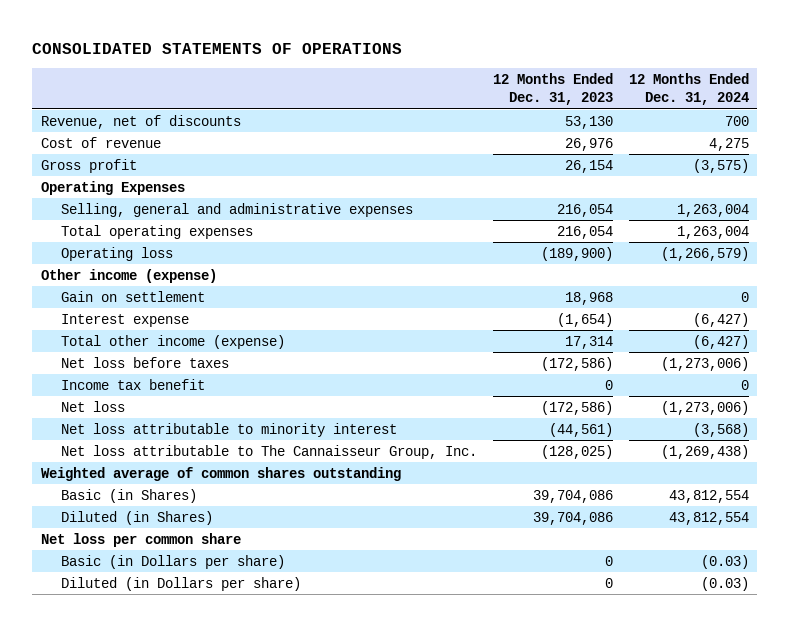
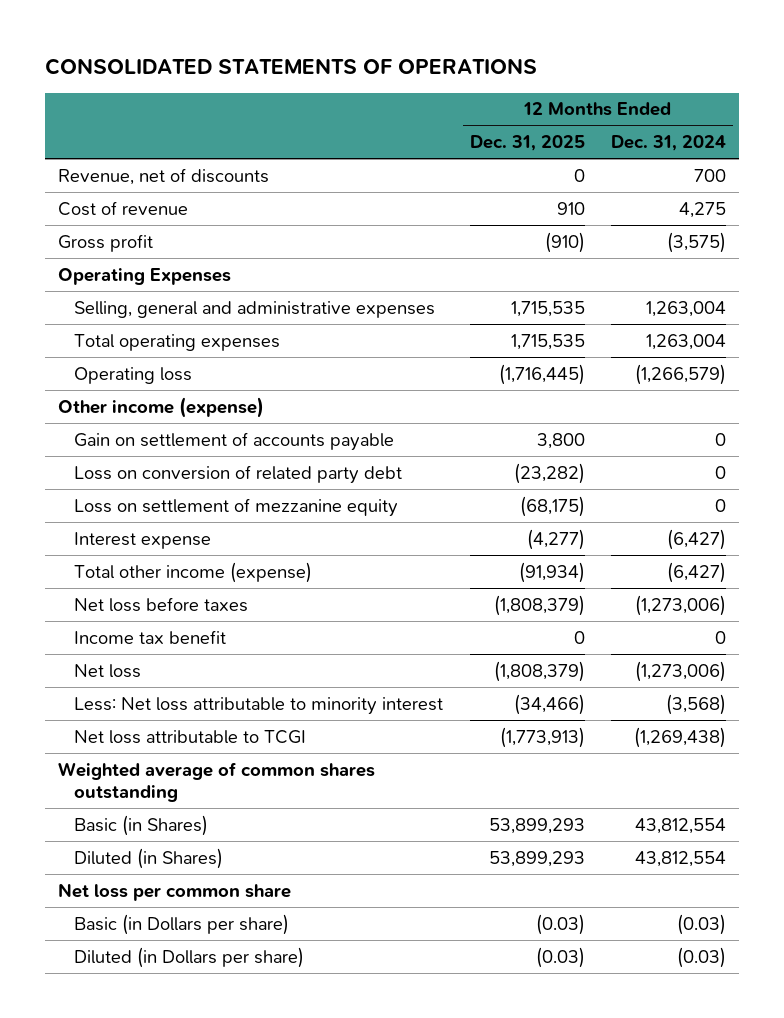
- | 12 Months Ended Dec. 31, 2023 | 12 Months Ended Dec. 31, 2024
+ | 12 Months Ended Dec. 31, 2025 | 12 Months Ended Dec. 31, 2024
- Gain on settlement | 18,968 | 0
+ Gain on settlement of accounts payable | 3,800 | 0
+ Loss on conversion of related party debt | (23,282) | 0
+ Loss on settlement of mezzanine equity | (68,175) | 0
- Net loss attributable to minority interest | (44,561) | (3,568)
- Net loss attributable to The Cannaisseur Group, Inc. | (128,025) | (1,269,438)
+ Less: Net loss attributable to minority interest | (34,466) | (3,568)
+ Net loss attributable to TCGI | (1,773,913) | (1,269,438)

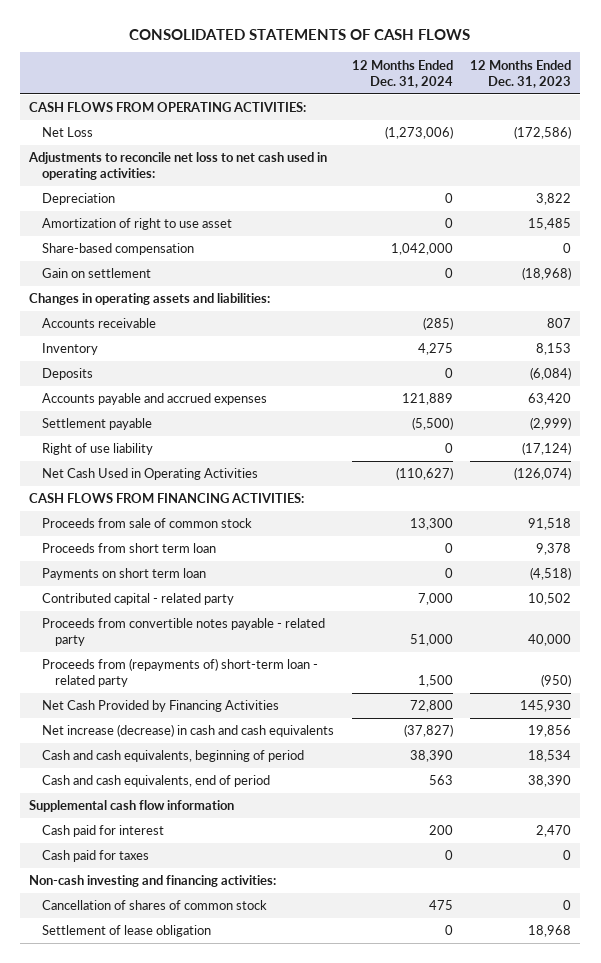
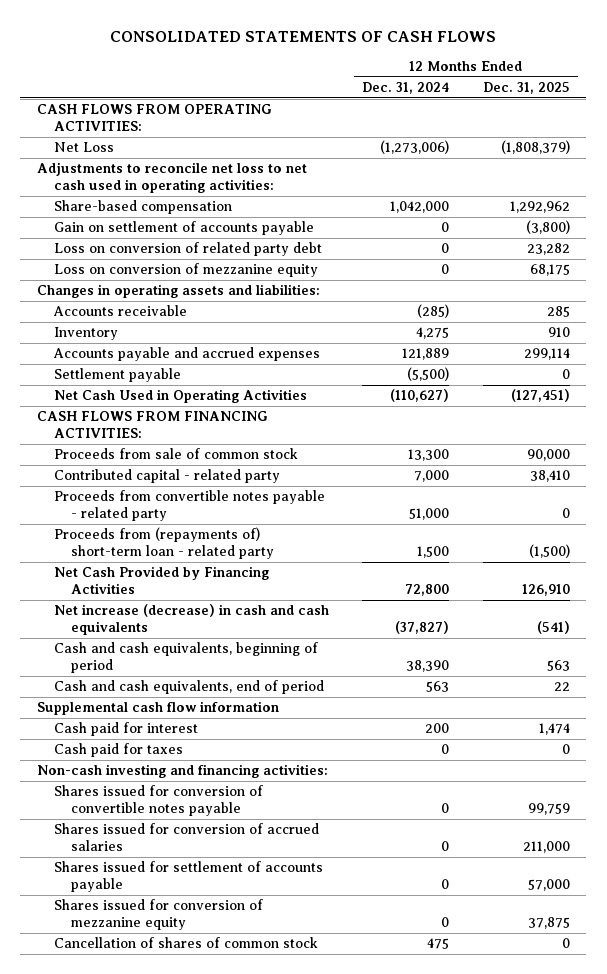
- | 12 Months Ended Dec. 31, 2024 | 12 Months Ended Dec. 31, 2023
+ | 12 Months Ended Dec. 31, 2024 | 12 Months Ended Dec. 31, 2025
- Depreciation | 0 | 3,822
- Amortization of right to use asset | 0 | 15,485
- Gain on settlement | 0 | (18,968)
+ Gain on settlement of accounts payable | 0 | (3,800)
+ Loss on conversion of related party debt | 0 | 23,282
+ Loss on conversion of mezzanine equity | 0 | 68,175
- Deposits | 0 | (6,084)
- Right of use liability | 0 | (17,124)
- Proceeds from short term loan | 0 | 9,378
- Payments on short term loan | 0 | (4,518)
+ Shares issued for conversion of convertible notes payable | 0 | 99,759
+ Shares issued for conversion of accrued salaries | 0 | 211,000
+ Shares issued for settlement of accounts payable | 0 | 57,000
+ Shares issued for conversion of mezzanine equity | 0 | 37,875
- Settlement of lease obligation | 0 | 18,968

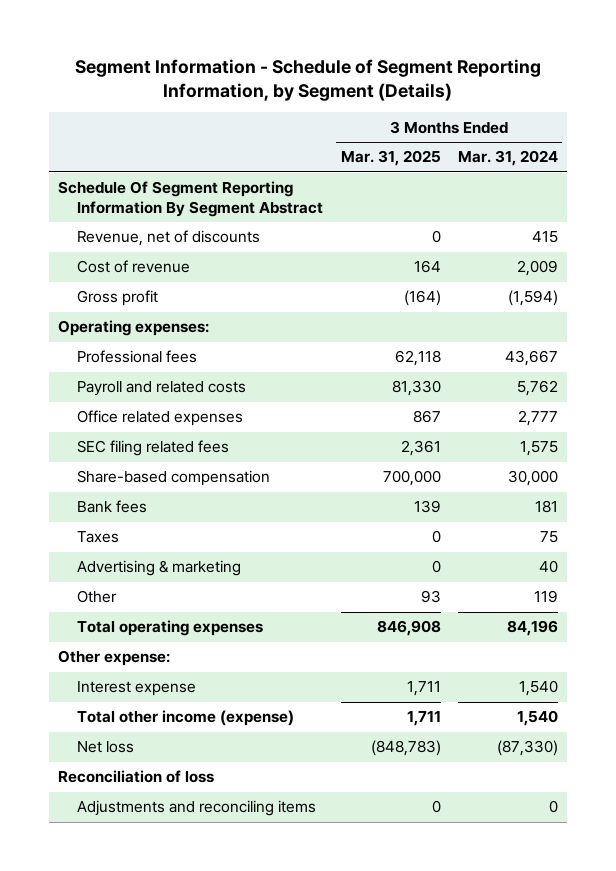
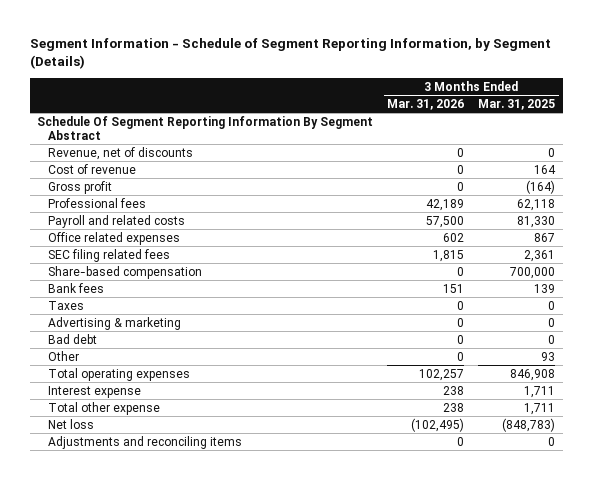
- | 3 Months Ended Mar. 31, 2025 | 3 Months Ended Mar. 31, 2024
+ | 3 Months Ended Mar. 31, 2026 | 3 Months Ended Mar. 31, 2025
- Operating expenses:
+ Bad debt | 0 | 0
- Other expense:
- Total other income (expense) | 1,711 | 1,540
+ Total other expense | 238 | 1,711
- Reconciliation of loss

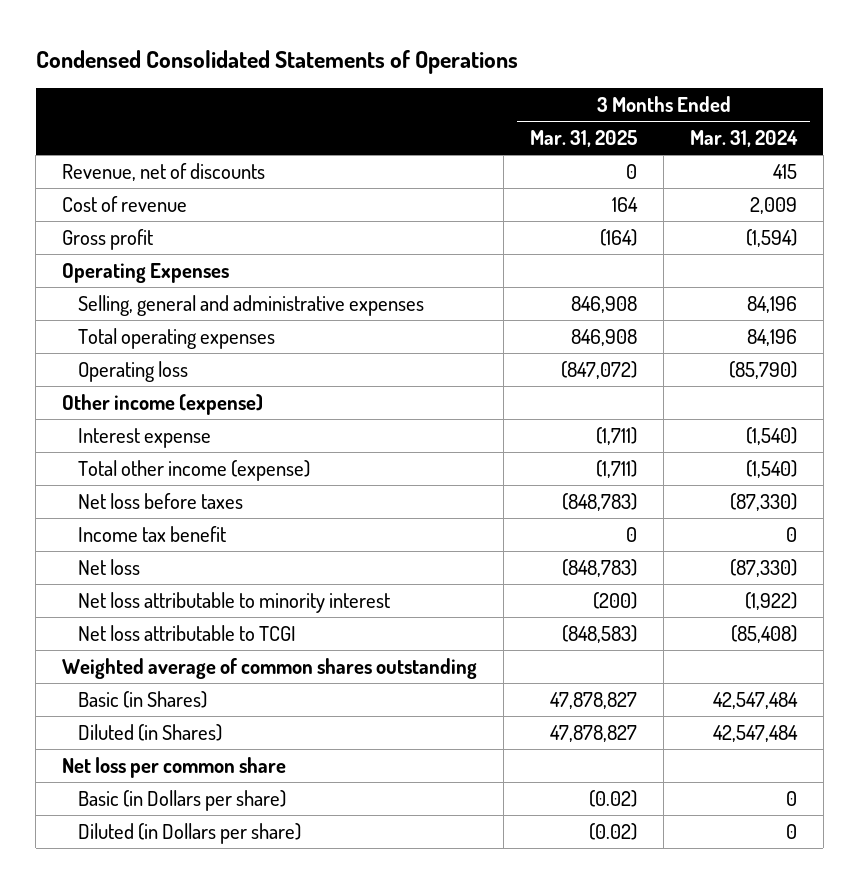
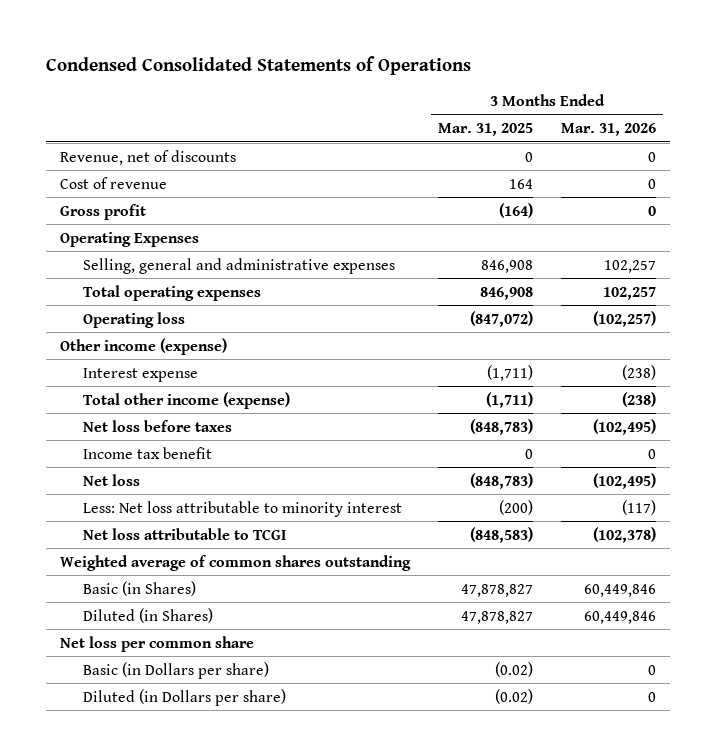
- | 3 Months Ended Mar. 31, 2025 | 3 Months Ended Mar. 31, 2024
+ | 3 Months Ended Mar. 31, 2025 | 3 Months Ended Mar. 31, 2026
- Net loss attributable to minority interest | (200) | (1,922)
+ Less: Net loss attributable to minority interest | (200) | (117)

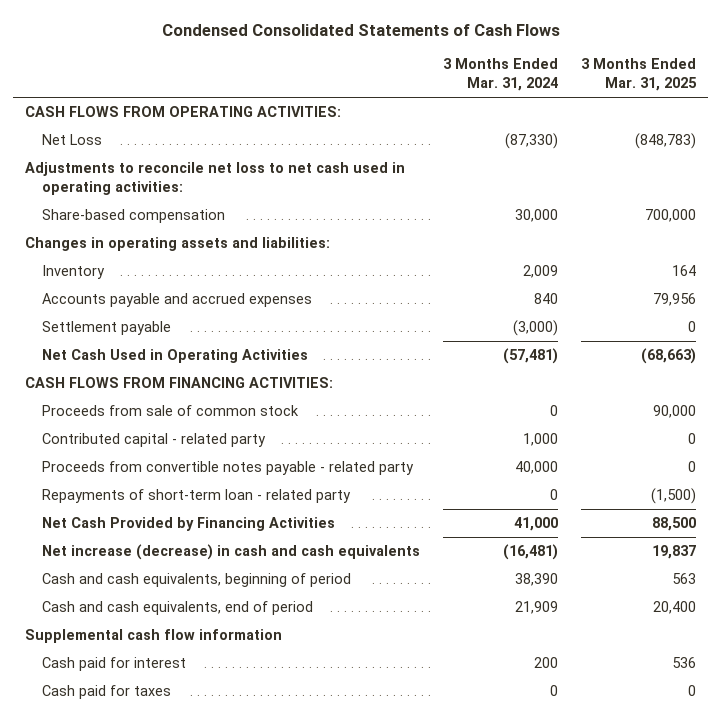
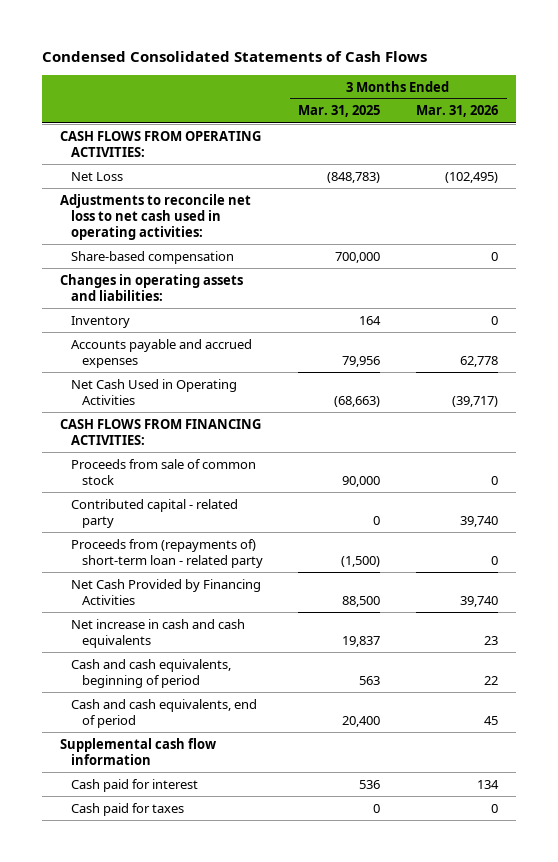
- | 3 Months Ended Mar. 31, 2024 | 3 Months Ended Mar. 31, 2025
+ | 3 Months Ended Mar. 31, 2025 | 3 Months Ended Mar. 31, 2026
- Settlement payable | (3,000) | 0
- Proceeds from convertible notes payable - related party | 40,000 | 0
- Repayments of short-term loan - related party | 0 | (1,500)
+ Proceeds from (repayments of) short-term loan - related party | (1,500) | 0
- Net increase (decrease) in cash and cash equivalents | (16,481) | 19,837
+ Net increase in cash and cash equivalents | 19,837 | 23

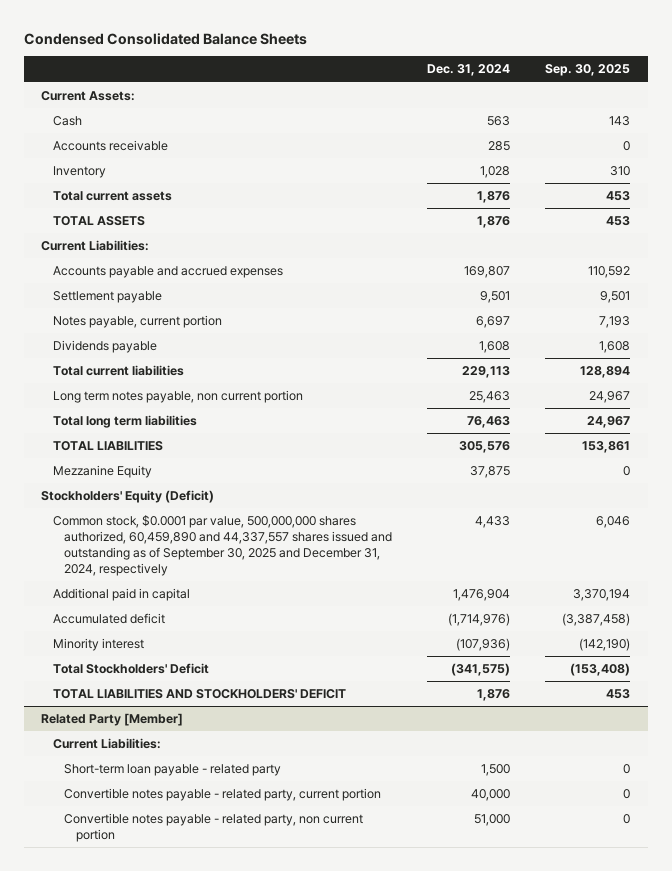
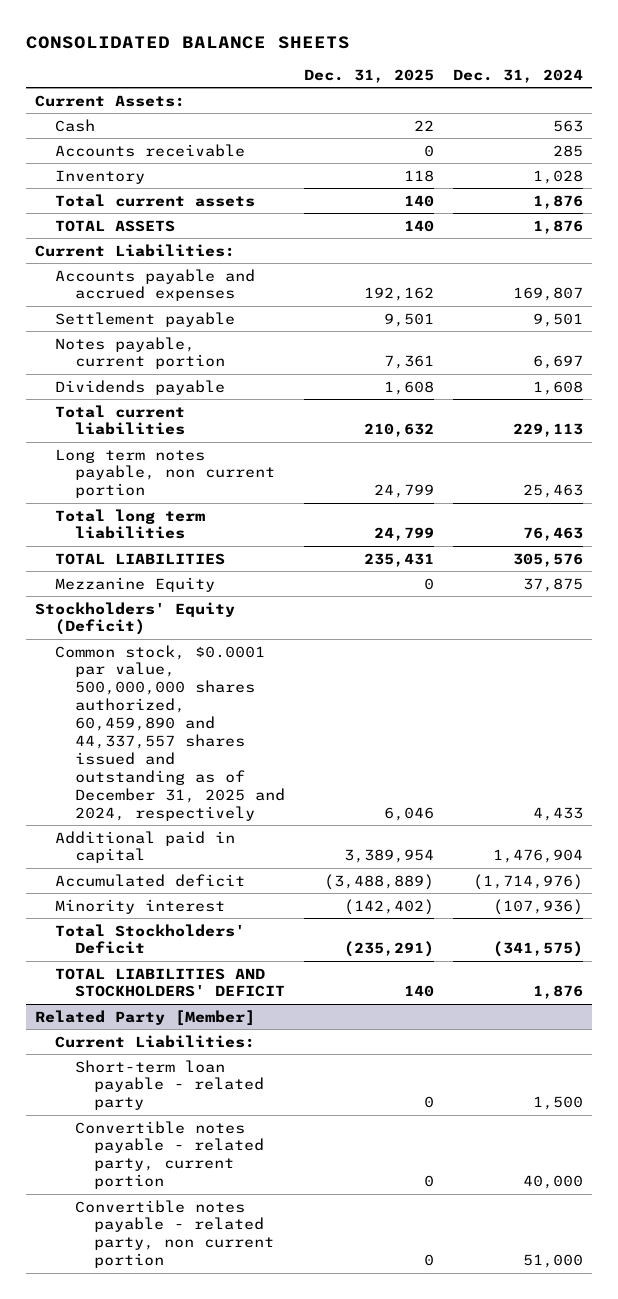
- Condensed Consolidated Balance Sheets
+ CONSOLIDATED BALANCE SHEETS
- | Dec. 31, 2024 | Sep. 30, 2025
+ | Dec. 31, 2025 | Dec. 31, 2024
- Common stock, $0.0001 par value, 500,000,000 shares authorized, 60,459,890 and 44,337,557 shares issued and outstanding as of September 30, 2025 and December 31, 2024, respectively | 4,433 | 6,046
+ Common stock, $0.0001 par value, 500,000,000 shares authorized, 60,459,890 and 44,337,557 shares issued and outstanding as of December 31, 2025 and 2024, respectively | 6,046 | 4,433

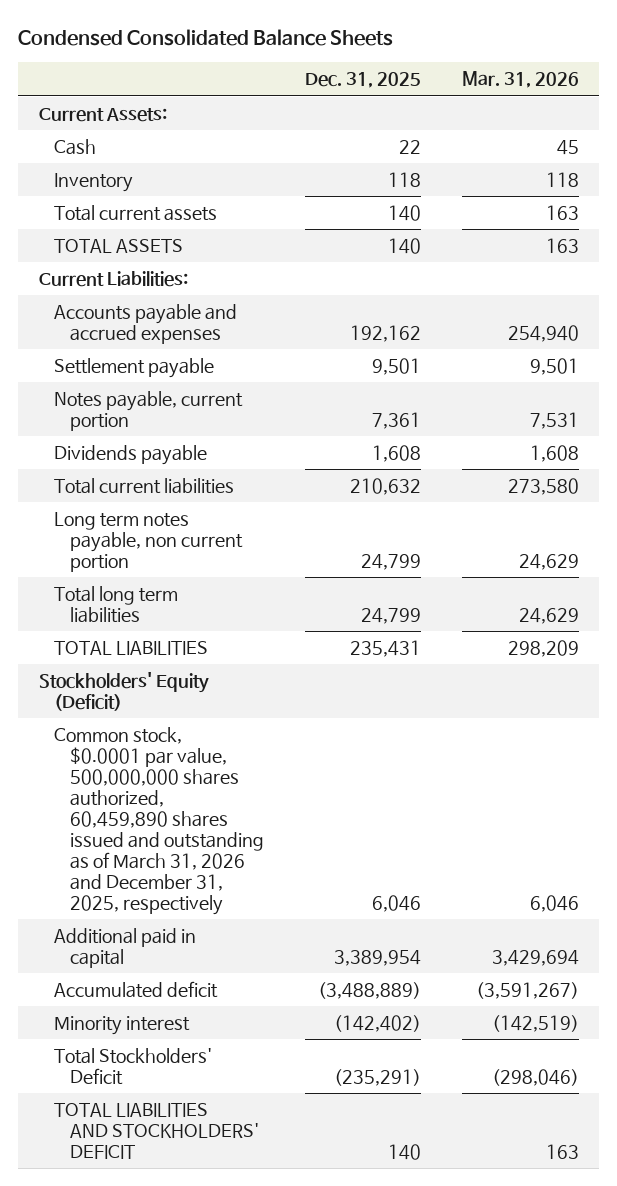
- CONSOLIDATED BALANCE SHEETS
+ Condensed Consolidated Balance Sheets
- | Dec. 31, 2025 | Dec. 31, 2024
+ | Dec. 31, 2025 | Mar. 31, 2026
- Accounts receivable | 0 | 285
- Mezzanine Equity | 0 | 37,875
- Common stock, $0.0001 par value, 500,000,000 shares authorized, 60,459,890 and 44,337,557 shares issued and outstanding as of December 31, 2025 and 2024, respectively | 6,046 | 4,433
+ Common stock, $0.0001 par value, 500,000,000 shares authorized, 60,459,890 shares issued and outstanding as of March 31, 2026 and December 31, 2025, respectively | 6,046 | 6,046
- Related Party [Member]
- Current Liabilities:
- Short-term loan payable - related party | 0 | 1,500
- Convertible notes payable - related party, current portion | 0 | 40,000
- Convertible notes payable - related party, non current portion | 0 | 51,000

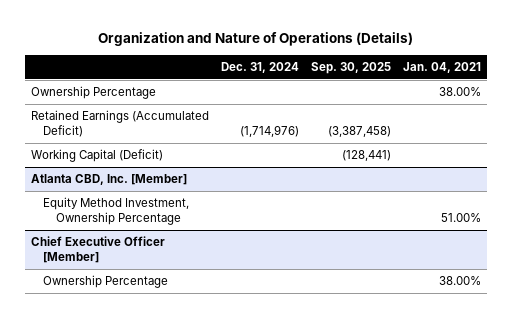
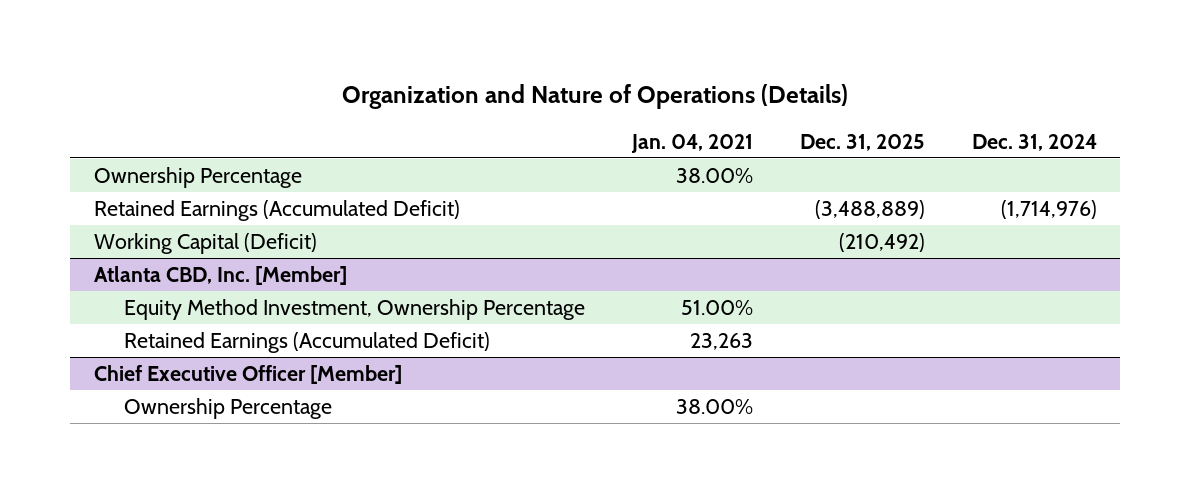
- | Dec. 31, 2024 | Sep. 30, 2025 | Jan. 04, 2021
+ | Jan. 04, 2021 | Dec. 31, 2025 | Dec. 31, 2024
@ Atlanta CBD, Inc. [Member]
+ Retained Earnings (Accumulated Deficit) | 23,263 | |

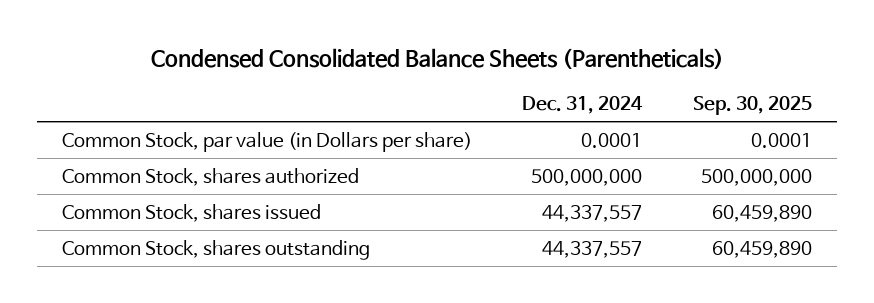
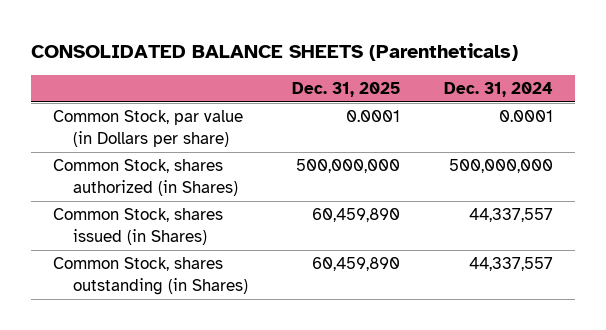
- Condensed Consolidated Balance Sheets (Parentheticals)
+ CONSOLIDATED BALANCE SHEETS (Parentheticals)
- | Dec. 31, 2024 | Sep. 30, 2025
+ | Dec. 31, 2025 | Dec. 31, 2024
- Common Stock, shares authorized | 500,000,000 | 500,000,000
- Common Stock, shares issued | 44,337,557 | 60,459,890
- Common Stock, shares outstanding | 44,337,557 | 60,459,890
+ Common Stock, shares authorized (in Shares) | 500,000,000 | 500,000,000
+ Common Stock, shares issued (in Shares) | 60,459,890 | 44,337,557
+ Common Stock, shares outstanding (in Shares) | 60,459,890 | 44,337,557

